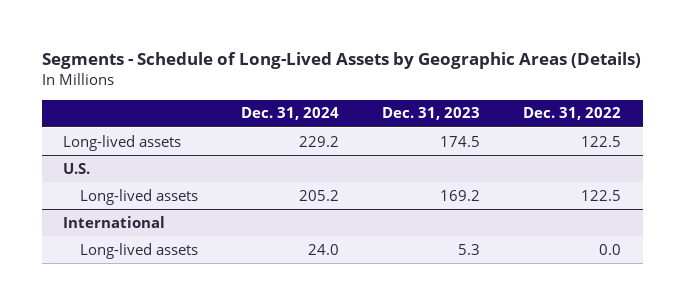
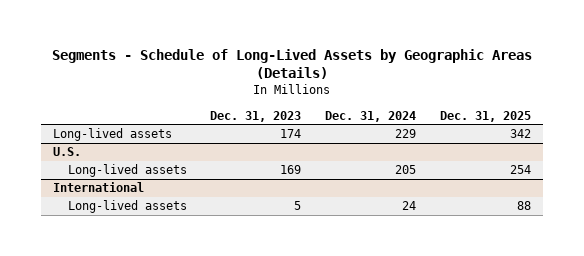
- | Dec. 31, 2024 | Dec. 31, 2023 | Dec. 31, 2022
+ | Dec. 31, 2023 | Dec. 31, 2024 | Dec. 31, 2025
- Long-lived assets | 229.2 | 174.5 | 122.5
+ Long-lived assets | 174 | 229 | 342
@ U.S.
- Long-lived assets | 205.2 | 169.2 | 122.5
+ Long-lived assets | 169 | 205 | 254
@ International
- Long-lived assets | 24.0 | 5.3 | 0.0
+ Long-lived assets | 5 | 24 | 88

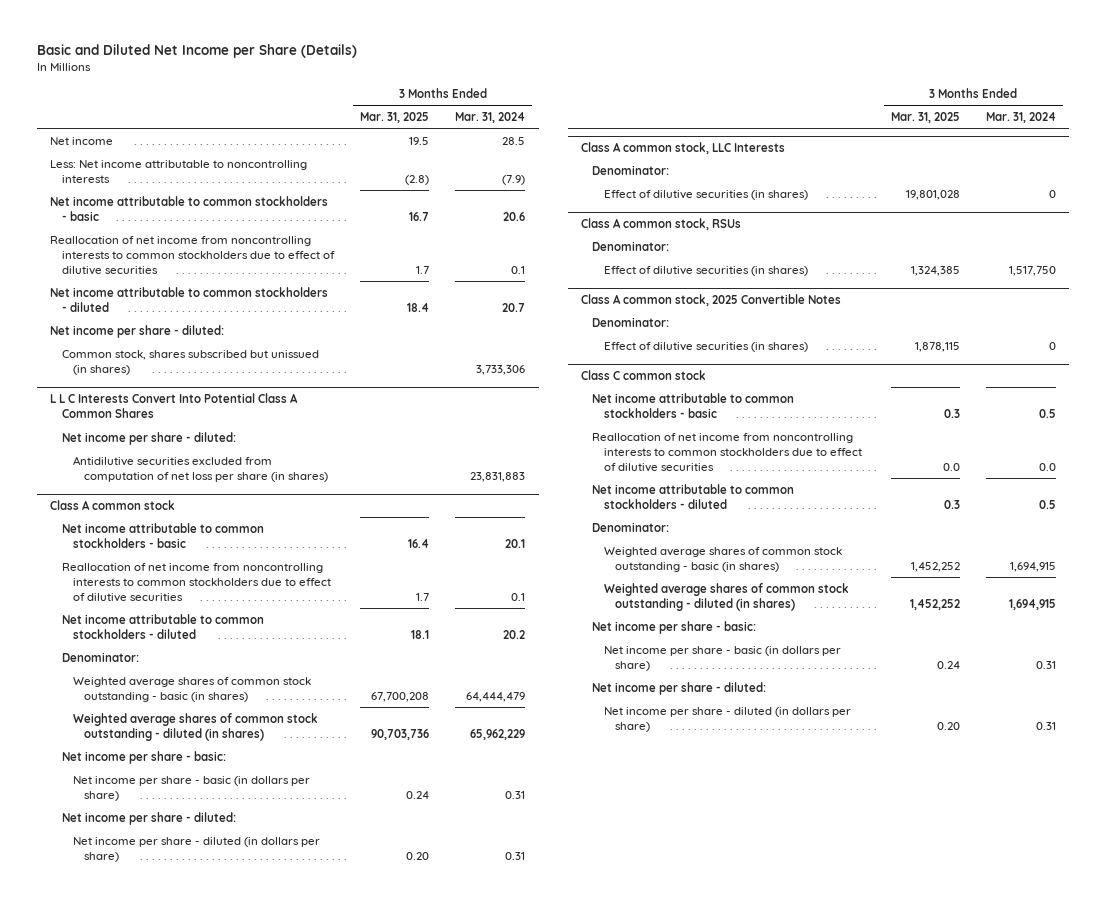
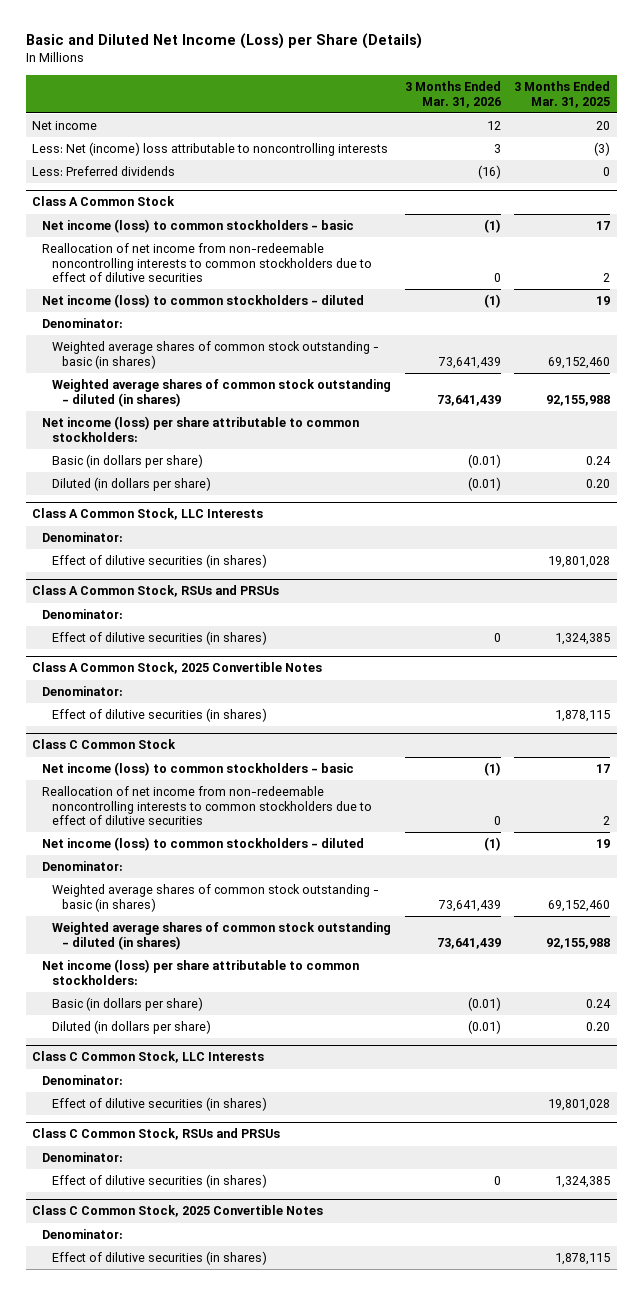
- Basic and Diluted Net Income per Share (Details)
+ Basic and Diluted Net Income (Loss) per Share (Details)
- | 3 Months Ended Mar. 31, 2025 | 3 Months Ended Mar. 31, 2024
+ | 3 Months Ended Mar. 31, 2026 | 3 Months Ended Mar. 31, 2025
- Net income | 19.5 | 28.5
- Less: Net income attributable to noncontrolling interests | (2.8) | (7.9)
- Net income attributable to common stockholders - basic | 16.7 | 20.6
- Reallocation of net income from noncontrolling interests to common stockholders due to effect of dilutive securities | 1.7 | 0.1
- Net income attributable to common stockholders - diluted | 18.4 | 20.7
- Net income per share - diluted:
- Common stock, shares subscribed but unissued (in shares) | | 3,733,306
- L L C Interests Convert Into Potential Class A Common Shares
- Net income per share - diluted:
- Antidilutive securities excluded from computation of net loss per share (in shares) | | 23,831,883
- Class A common stock
- Net income attributable to common stockholders - basic | 16.4 | 20.1
- Reallocation of net income from noncontrolling interests to common stockholders due to effect of dilutive securities | 1.7 | 0.1
- Net income attributable to common stockholders - diluted | 18.1 | 20.2
+ Net income | 12 | 20
+ Less: Net (income) loss attributable to noncontrolling interests | 3 | (3)
+ Less: Preferred dividends | (16) | 0
+ Class A Common Stock
+ Net income (loss) to common stockholders - basic | (1) | 17
+ Reallocation of net income from non-redeemable noncontrolling interests to common stockholders due to effect of dilutive securities | 0 | 2
+ Net income (loss) to common stockholders - diluted | (1) | 19
- Weighted average shares of common stock outstanding - basic (in shares) | 67,700,208 | 64,444,479
- Weighted average shares of common stock outstanding - diluted (in shares) | 90,703,736 | 65,962,229
- Net income per share - basic:
- Net income per share - basic (in dollars per share) | 0.24 | 0.31
- Net income per share - diluted:
- Net income per share - diluted (in dollars per share) | 0.20 | 0.31
- Class A common stock, LLC Interests
+ Weighted average shares of common stock outstanding - basic (in shares) | 73,641,439 | 69,152,460
+ Weighted average shares of common stock outstanding - diluted (in shares) | 73,641,439 | 92,155,988
+ Net income (loss) per share attributable to common stockholders:
+ Basic (in dollars per share) | (0.01) | 0.24
+ Diluted (in dollars per share) | (0.01) | 0.20
+ Class A Common Stock, LLC Interests
- Class A common stock, RSUs
+ Class A Common Stock, RSUs and PRSUs
- Class A common stock, 2025 Convertible Notes
+ Class A Common Stock, 2025 Convertible Notes
- Class C common stock
- Net income attributable to common stockholders - basic | 0.3 | 0.5
- Reallocation of net income from noncontrolling interests to common stockholders due to effect of dilutive securities | 0.0 | 0.0
- Net income attributable to common stockholders - diluted | 0.3 | 0.5
+ Class C Common Stock
+ Net income (loss) to common stockholders - basic | (1) | 17
+ Reallocation of net income from non-redeemable noncontrolling interests to common stockholders due to effect of dilutive securities | 0 | 2
+ Net income (loss) to common stockholders - diluted | (1) | 19
- Weighted average shares of common stock outstanding - basic (in shares) | 1,452,252 | 1,694,915
- Weighted average shares of common stock outstanding - diluted (in shares) | 1,452,252 | 1,694,915
- Net income per share - basic:
- Net income per share - basic (in dollars per share) | 0.24 | 0.31
- Net income per share - diluted:
- Net income per share - diluted (in dollars per share) | 0.20 | 0.31
+ Weighted average shares of common stock outstanding - basic (in shares) | 73,641,439 | 69,152,460
+ Weighted average shares of common stock outstanding - diluted (in shares) | 73,641,439 | 92,155,988
+ Net income (loss) per share attributable to common stockholders:
+ Basic (in dollars per share) | (0.01) | 0.24
+ Diluted (in dollars per share) | (0.01) | 0.20
+ Class C Common Stock, LLC Interests
+ Denominator:
+ Effect of dilutive securities (in shares) | | 19,801,028
+ Class C Common Stock, RSUs and PRSUs
+ Denominator:
+ Effect of dilutive securities (in shares) | 0 | 1,324,385
+ Class C Common Stock, 2025 Convertible Notes
+ Denominator:
+ Effect of dilutive securities (in shares) | | 1,878,115

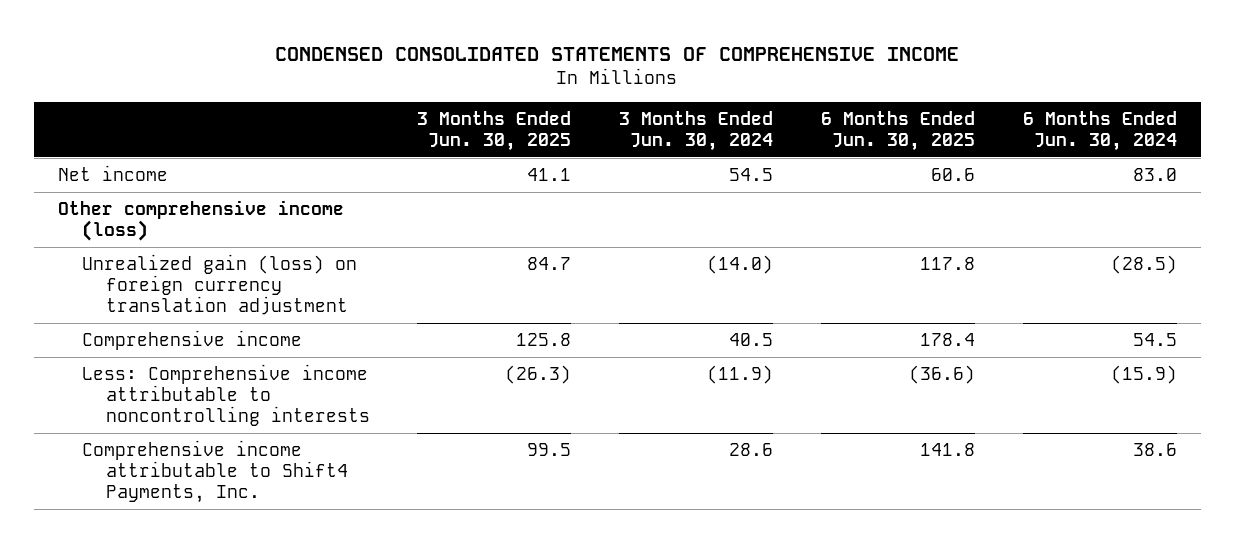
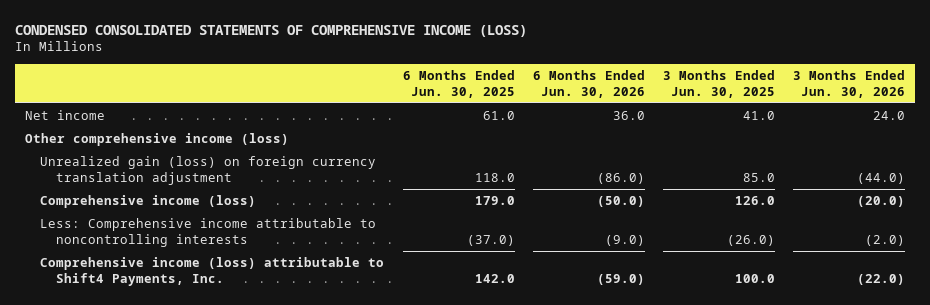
- CONDENSED CONSOLIDATED STATEMENTS OF COMPREHENSIVE INCOME
+ CONDENSED CONSOLIDATED STATEMENTS OF COMPREHENSIVE INCOME (LOSS)
- | 3 Months Ended Jun. 30, 2025 | 3 Months Ended Jun. 30, 2024 | 6 Months Ended Jun. 30, 2025 | 6 Months Ended Jun. 30, 2024
+ | 6 Months Ended Jun. 30, 2025 | 6 Months Ended Jun. 30, 2026 | 3 Months Ended Jun. 30, 2025 | 3 Months Ended Jun. 30, 2026
- Net income | 41.1 | 54.5 | 60.6 | 83.0
+ Net income | 61.0 | 36.0 | 41.0 | 24.0
- Unrealized gain (loss) on foreign currency translation adjustment | 84.7 | (14.0) | 117.8 | (28.5)
- Comprehensive income | 125.8 | 40.5 | 178.4 | 54.5
- Less: Comprehensive income attributable to noncontrolling interests | (26.3) | (11.9) | (36.6) | (15.9)
- Comprehensive income attributable to Shift4 Payments, Inc. | 99.5 | 28.6 | 141.8 | 38.6
+ Unrealized gain (loss) on foreign currency translation adjustment | 118.0 | (86.0) | 85.0 | (44.0)
+ Comprehensive income (loss) | 179.0 | (50.0) | 126.0 | (20.0)
+ Less: Comprehensive income attributable to noncontrolling interests | (37.0) | (9.0) | (26.0) | (2.0)
+ Comprehensive income (loss) attributable to Shift4 Payments, Inc. | 142.0 | (59.0) | 100.0 | (22.0)

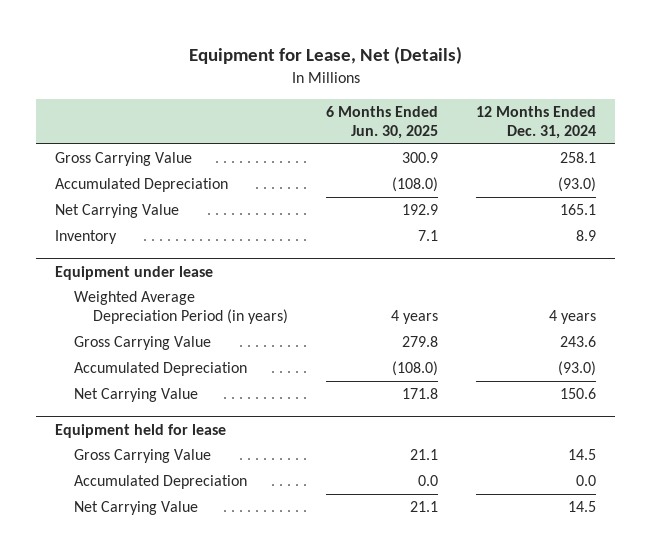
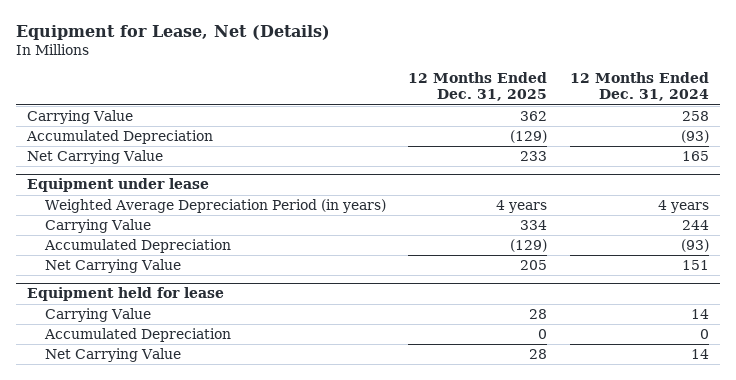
- | 6 Months Ended Jun. 30, 2025 | 12 Months Ended Dec. 31, 2024
+ | 12 Months Ended Dec. 31, 2025 | 12 Months Ended Dec. 31, 2024
- Gross Carrying Value | 300.9 | 258.1
- Accumulated Depreciation | (108.0) | (93.0)
- Net Carrying Value | 192.9 | 165.1
- Inventory | 7.1 | 8.9
+ Carrying Value | 362 | 258
+ Accumulated Depreciation | (129) | (93)
+ Net Carrying Value | 233 | 165
@ Equipment under lease
- Gross Carrying Value | 279.8 | 243.6
- Accumulated Depreciation | (108.0) | (93.0)
- Net Carrying Value | 171.8 | 150.6
+ Carrying Value | 334 | 244
+ Accumulated Depreciation | (129) | (93)
+ Net Carrying Value | 205 | 151
@ Equipment held for lease
- Gross Carrying Value | 21.1 | 14.5
- Accumulated Depreciation | 0.0 | 0.0
- Net Carrying Value | 21.1 | 14.5
+ Carrying Value | 28 | 14
+ Accumulated Depreciation | 0 | 0
+ Net Carrying Value | 28 | 14

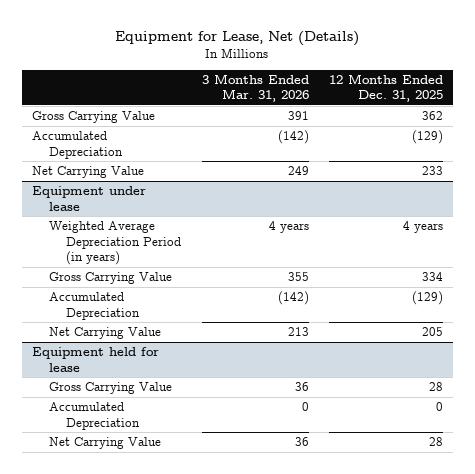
- | 12 Months Ended Dec. 31, 2025 | 12 Months Ended Dec. 31, 2024
+ | 3 Months Ended Mar. 31, 2026 | 12 Months Ended Dec. 31, 2025
- Carrying Value | 362 | 258
+ Gross Carrying Value | 391 | 362
@ Equipment under lease
- Carrying Value | 334 | 244
+ Gross Carrying Value | 355 | 334
@ Equipment held for lease
- Carrying Value | 28 | 14
+ Gross Carrying Value | 36 | 28

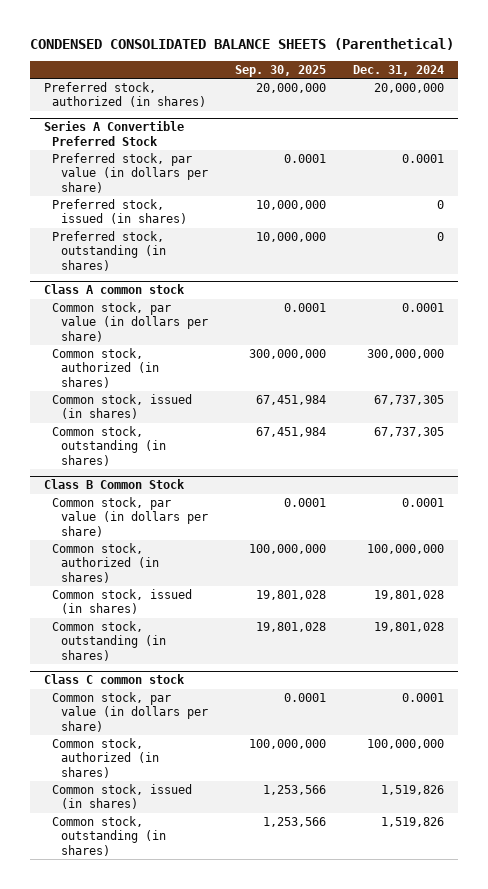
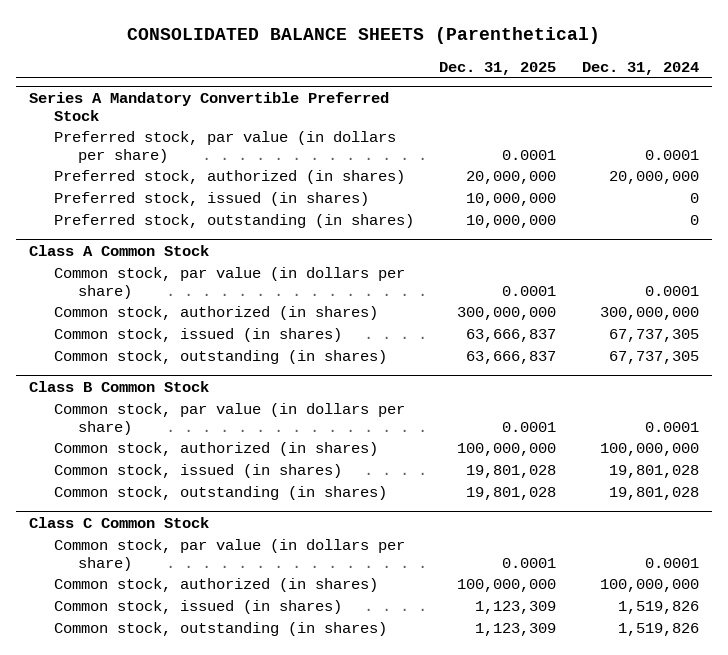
- CONDENSED CONSOLIDATED BALANCE SHEETS (Parenthetical)
+ CONSOLIDATED BALANCE SHEETS (Parenthetical)
- | Sep. 30, 2025 | Dec. 31, 2024
+ | Dec. 31, 2025 | Dec. 31, 2024
- Preferred stock, authorized (in shares) | 20,000,000 | 20,000,000
- Series A Convertible Preferred Stock
+ Series A Mandatory Convertible Preferred Stock
+ Preferred stock, authorized (in shares) | 20,000,000 | 20,000,000
- Class A common stock
+ Class A Common Stock
- Class C common stock
+ Class C Common Stock

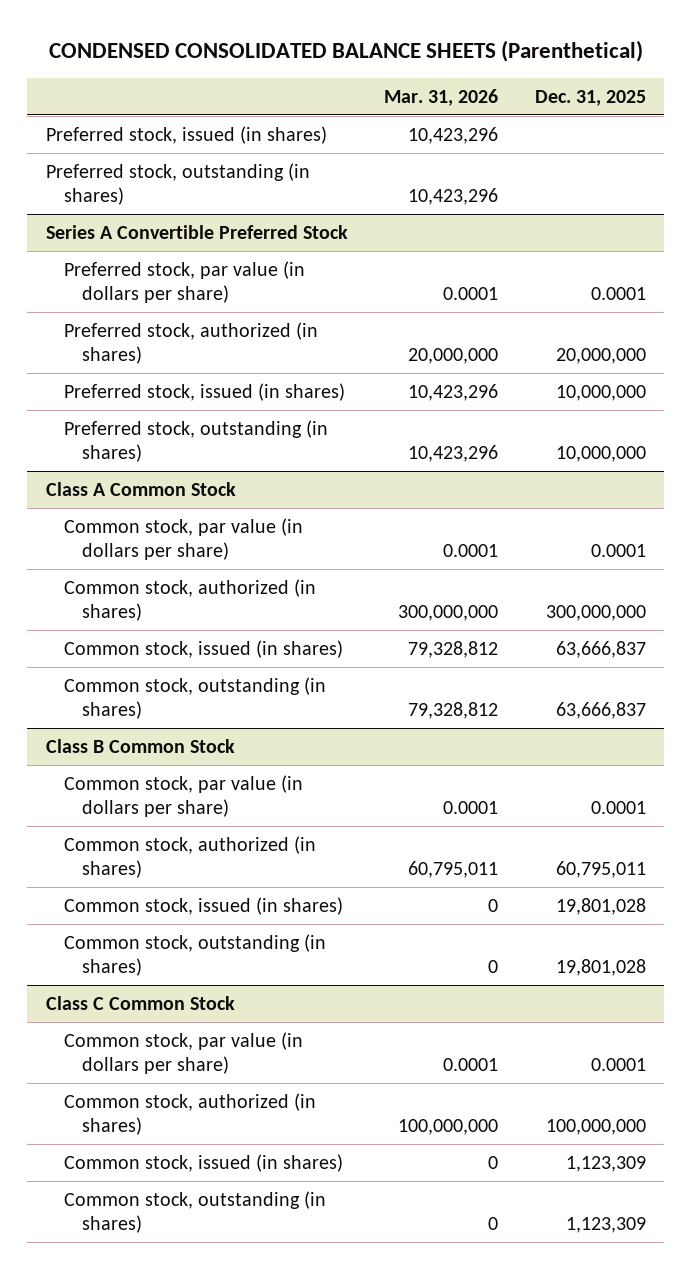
- CONSOLIDATED BALANCE SHEETS (Parenthetical)
+ CONDENSED CONSOLIDATED BALANCE SHEETS (Parenthetical)
- | Dec. 31, 2025 | Dec. 31, 2024
+ | Mar. 31, 2026 | Dec. 31, 2025
- Series A Mandatory Convertible Preferred Stock
+ Preferred stock, issued (in shares) | 10,423,296 |
+ Preferred stock, outstanding (in shares) | 10,423,296 |
+ Series A Convertible Preferred Stock
@ Class B Common Stock
- Common stock, authorized (in shares) | 100,000,000 | 100,000,000
+ Common stock, authorized (in shares) | 60,795,011 | 60,795,011

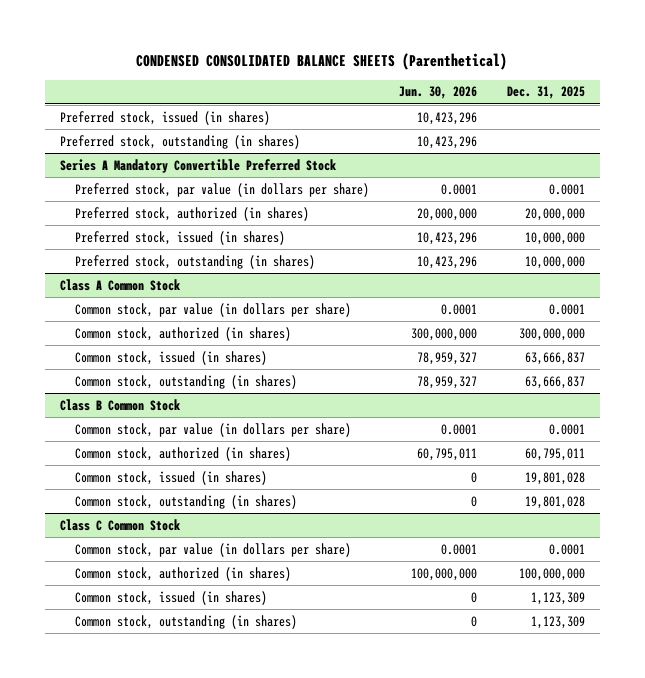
- | Mar. 31, 2026 | Dec. 31, 2025
+ | Jun. 30, 2026 | Dec. 31, 2025
- Series A Convertible Preferred Stock
+ Series A Mandatory Convertible Preferred Stock

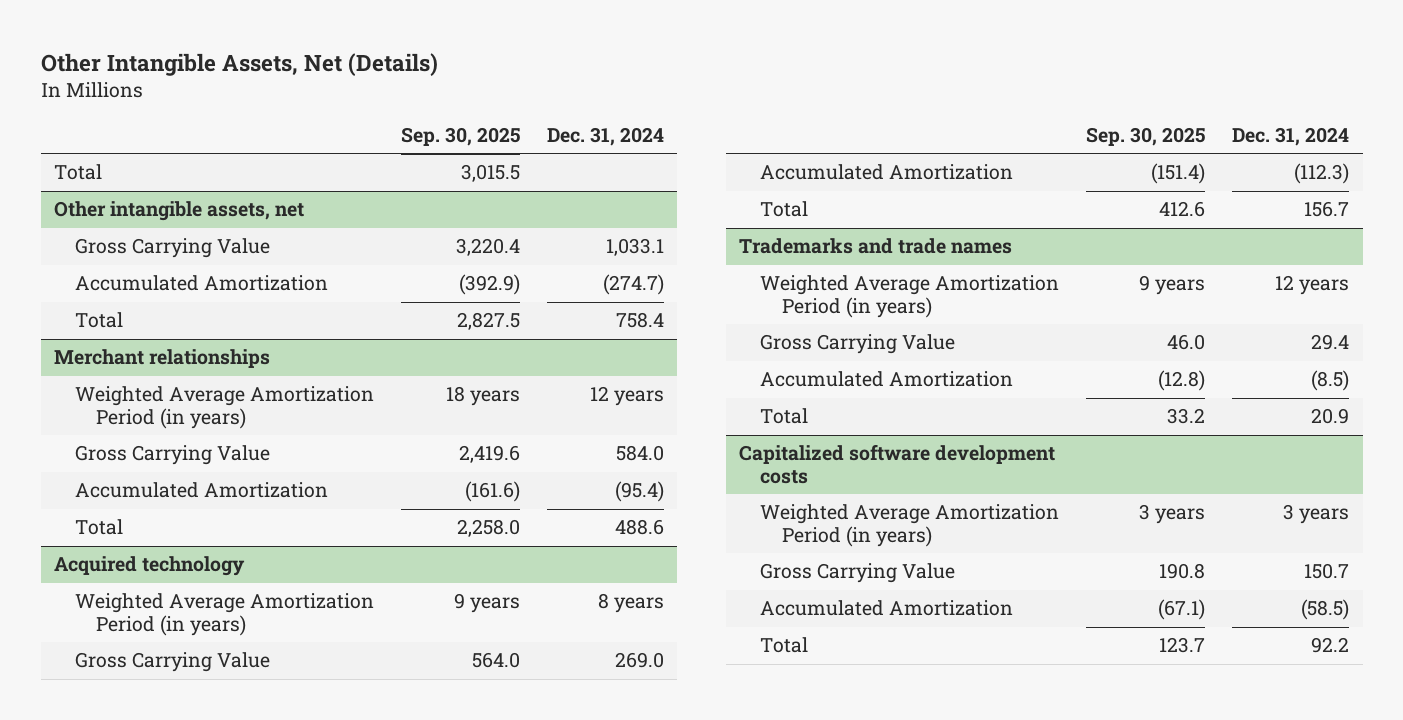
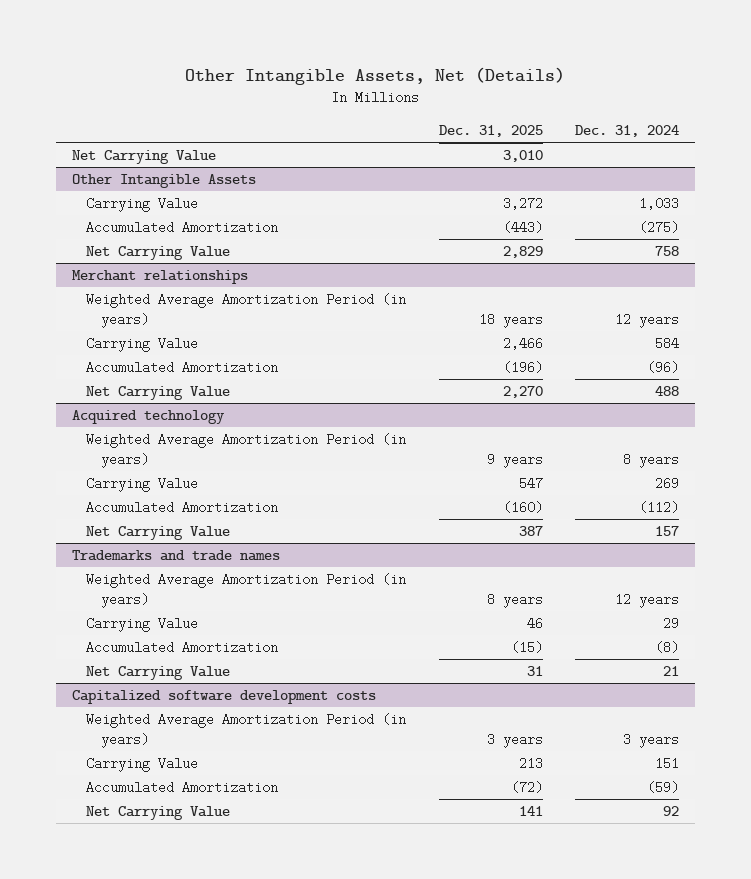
- | Sep. 30, 2025 | Dec. 31, 2024
+ | Dec. 31, 2025 | Dec. 31, 2024
- Total | 3,015.5 |
- Other intangible assets, net
- Gross Carrying Value | 3,220.4 | 1,033.1
- Accumulated Amortization | (392.9) | (274.7)
- Total | 2,827.5 | 758.4
+ Net Carrying Value | 3,010 |
+ Other Intangible Assets
+ Carrying Value | 3,272 | 1,033
+ Accumulated Amortization | (443) | (275)
+ Net Carrying Value | 2,829 | 758
@ Merchant relationships
- Gross Carrying Value | 2,419.6 | 584.0
- Accumulated Amortization | (161.6) | (95.4)
- Total | 2,258.0 | 488.6
+ Carrying Value | 2,466 | 584
+ Accumulated Amortization | (196) | (96)
+ Net Carrying Value | 2,270 | 488
@ Acquired technology
- Gross Carrying Value | 564.0 | 269.0
- Accumulated Amortization | (151.4) | (112.3)
- Total | 412.6 | 156.7
+ Carrying Value | 547 | 269
+ Accumulated Amortization | (160) | (112)
+ Net Carrying Value | 387 | 157
@ Trademarks and trade names
- Gross Carrying Value | 46.0 | 29.4
- Accumulated Amortization | (12.8) | (8.5)
- Total | 33.2 | 20.9
+ Carrying Value | 46 | 29
+ Accumulated Amortization | (15) | (8)
+ Net Carrying Value | 31 | 21
@ Capitalized software development costs
- Gross Carrying Value | 190.8 | 150.7
- Accumulated Amortization | (67.1) | (58.5)
- Total | 123.7 | 92.2
+ Carrying Value | 213 | 151
+ Accumulated Amortization | (72) | (59)
+ Net Carrying Value | 141 | 92

